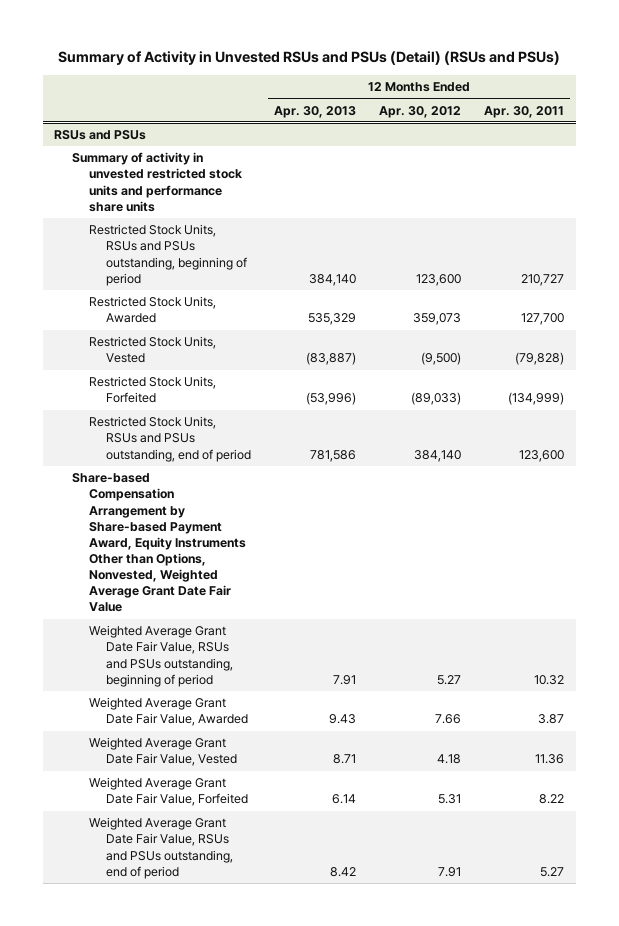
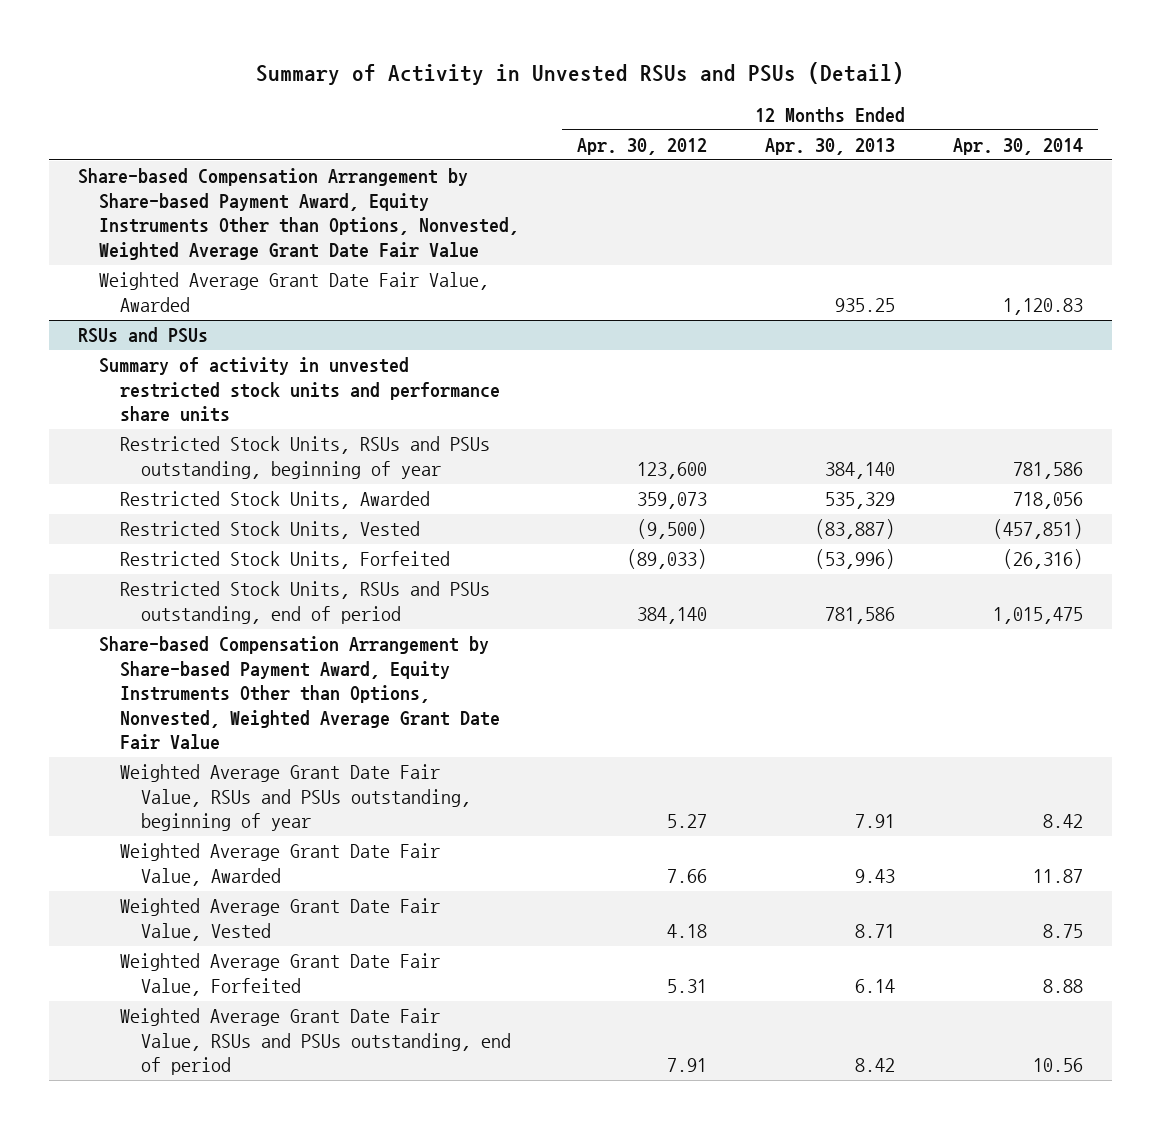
- Summary of Activity in Unvested RSUs and PSUs (Detail) (RSUs and PSUs)
+ Summary of Activity in Unvested RSUs and PSUs (Detail)
- | 12 Months Ended Apr. 30, 2013 | 12 Months Ended Apr. 30, 2012 | 12 Months Ended Apr. 30, 2011
+ | 12 Months Ended Apr. 30, 2012 | 12 Months Ended Apr. 30, 2013 | 12 Months Ended Apr. 30, 2014
+ Share-based Compensation Arrangement by Share-based Payment Award, Equity Instruments Other than Options, Nonvested, Weighted Average Grant Date Fair Value
+ Weighted Average Grant Date Fair Value, Awarded | | 935.25 | 1,120.83
@ RSUs and PSUs
- Restricted Stock Units, RSUs and PSUs outstanding, beginning of period | 384,140 | 123,600 | 210,727
+ Restricted Stock Units, RSUs and PSUs outstanding, beginning of year | 123,600 | 384,140 | 781,586
- Weighted Average Grant Date Fair Value, RSUs and PSUs outstanding, beginning of period | 7.91 | 5.27 | 10.32
+ Weighted Average Grant Date Fair Value, RSUs and PSUs outstanding, beginning of year | 5.27 | 7.91 | 8.42

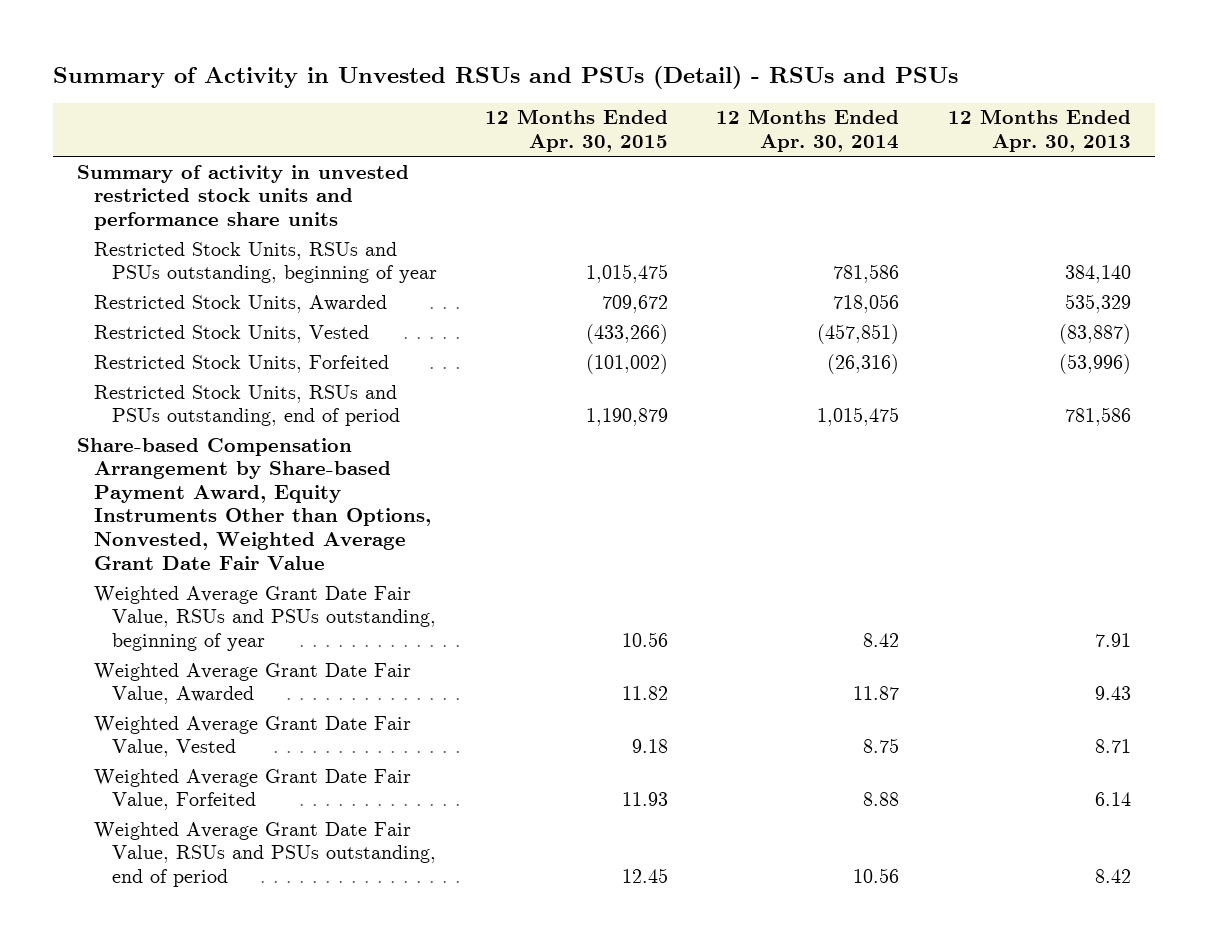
- Summary of Activity in Unvested RSUs and PSUs (Detail)
+ Summary of Activity in Unvested RSUs and PSUs (Detail) - RSUs and PSUs
- | 12 Months Ended Apr. 30, 2012 | 12 Months Ended Apr. 30, 2013 | 12 Months Ended Apr. 30, 2014
+ | 12 Months Ended Apr. 30, 2015 | 12 Months Ended Apr. 30, 2014 | 12 Months Ended Apr. 30, 2013
- Share-based Compensation Arrangement by Share-based Payment Award, Equity Instruments Other than Options, Nonvested, Weighted Average Grant Date Fair Value
- Weighted Average Grant Date Fair Value, Awarded | | 935.25 | 1,120.83
- RSUs and PSUs

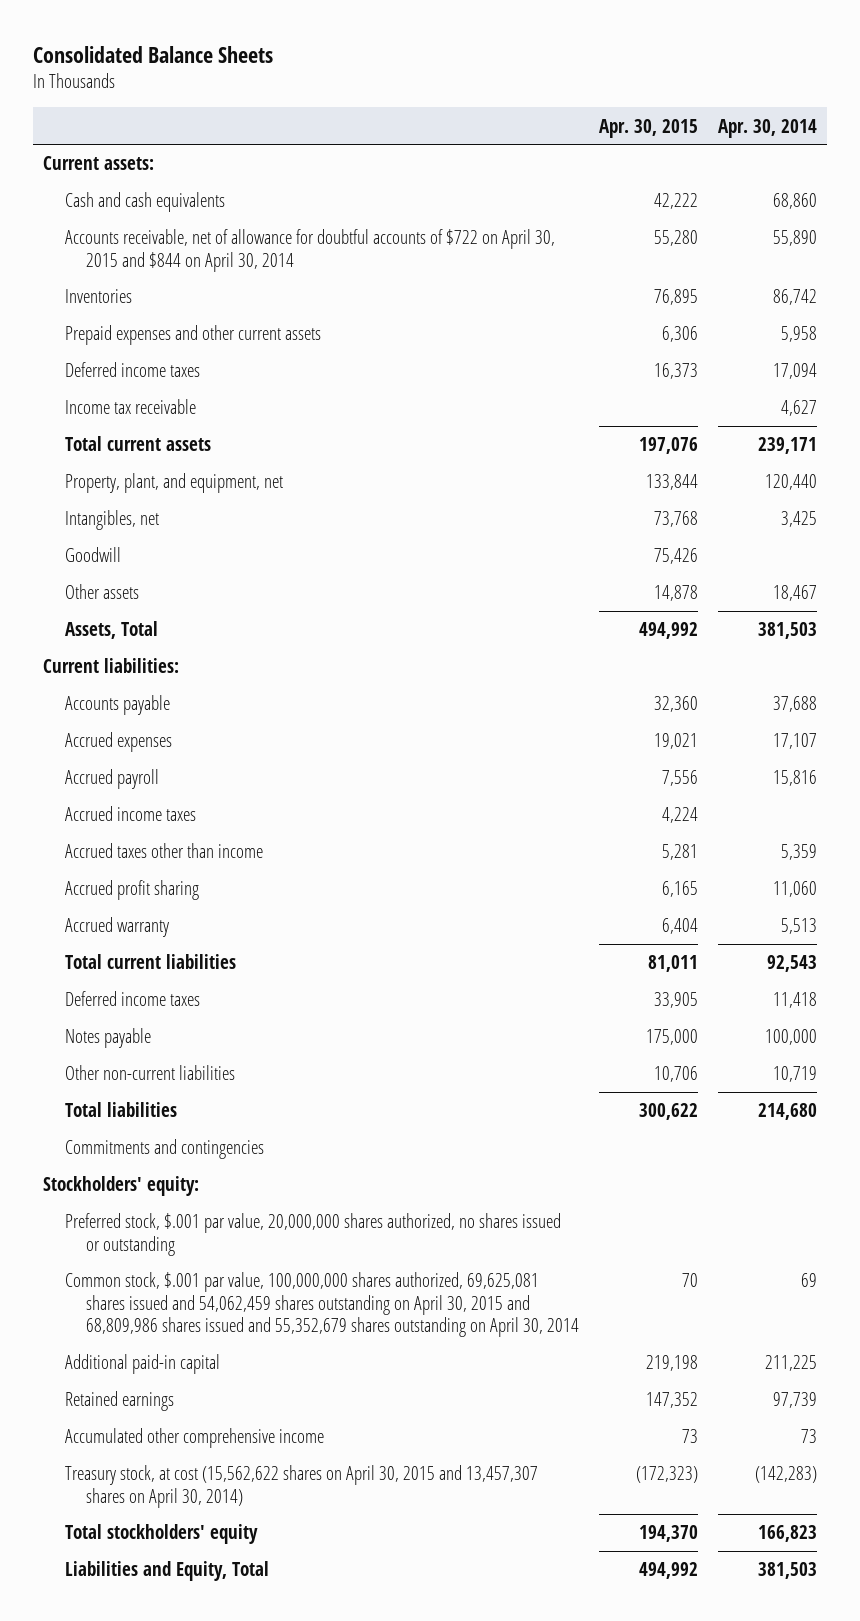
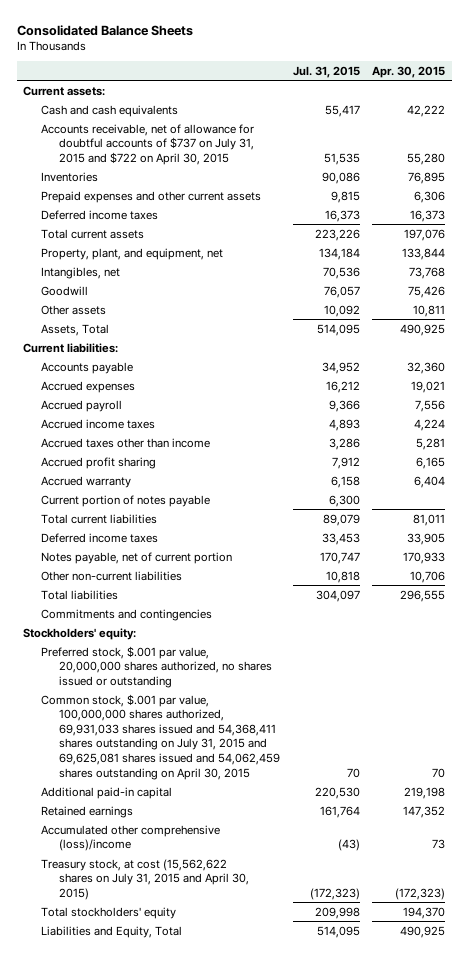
- | Apr. 30, 2015 | Apr. 30, 2014
+ | Jul. 31, 2015 | Apr. 30, 2015
- Accounts receivable, net of allowance for doubtful accounts of $722 on April 30, 2015 and $844 on April 30, 2014 | 55,280 | 55,890
+ Accounts receivable, net of allowance for doubtful accounts of $737 on July 31, 2015 and $722 on April 30, 2015 | 51,535 | 55,280
- Income tax receivable | | 4,627
- Other assets | 14,878 | 18,467
- Assets, Total | 494,992 | 381,503
+ Other assets | 10,092 | 10,811
+ Assets, Total | 514,095 | 490,925
+ Current portion of notes payable | 6,300 |
- Notes payable | 175,000 | 100,000
+ Notes payable, net of current portion | 170,747 | 170,933
- Total liabilities | 300,622 | 214,680
+ Total liabilities | 304,097 | 296,555
- Common stock, $.001 par value, 100,000,000 shares authorized, 69,625,081 shares issued and 54,062,459 shares outstanding on April 30, 2015 and 68,809,986 shares issued and 55,352,679 shares outstanding on April 30, 2014 | 70 | 69
+ Common stock, $.001 par value, 100,000,000 shares authorized, 69,931,033 shares issued and 54,368,411 shares outstanding on July 31, 2015 and 69,625,081 shares issued and 54,062,459 shares outstanding on April 30, 2015 | 70 | 70
- Accumulated other comprehensive income | 73 | 73
- Treasury stock, at cost (15,562,622 shares on April 30, 2015 and 13,457,307 shares on April 30, 2014) | (172,323) | (142,283)
+ Accumulated other comprehensive (loss)/income | (43) | 73
+ Treasury stock, at cost (15,562,622 shares on July 31, 2015 and April 30, 2015) | (172,323) | (172,323)
- Liabilities and Equity, Total | 494,992 | 381,503
+ Liabilities and Equity, Total | 514,095 | 490,925

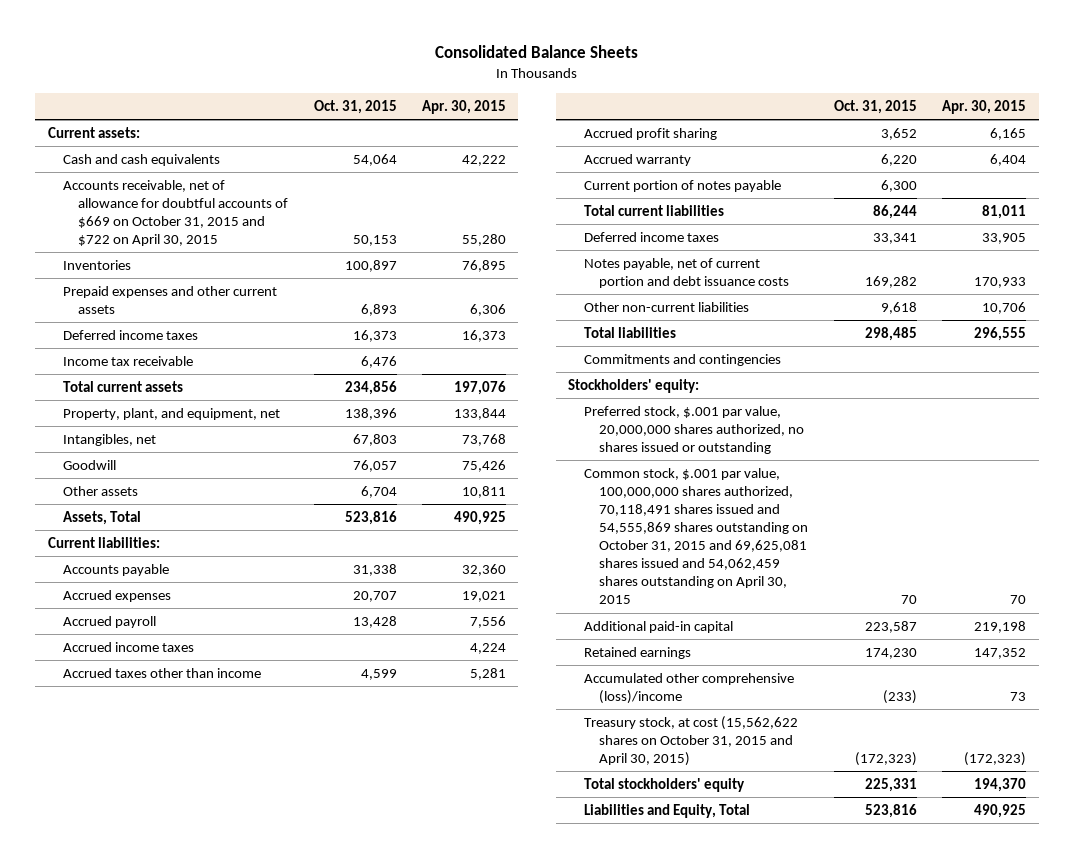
- | Jul. 31, 2015 | Apr. 30, 2015
+ | Oct. 31, 2015 | Apr. 30, 2015
- Accounts receivable, net of allowance for doubtful accounts of $737 on July 31, 2015 and $722 on April 30, 2015 | 51,535 | 55,280
+ Accounts receivable, net of allowance for doubtful accounts of $669 on October 31, 2015 and $722 on April 30, 2015 | 50,153 | 55,280
+ Income tax receivable | 6,476 |
- Notes payable, net of current portion | 170,747 | 170,933
+ Notes payable, net of current portion and debt issuance costs | 169,282 | 170,933
- Common stock, $.001 par value, 100,000,000 shares authorized, 69,931,033 shares issued and 54,368,411 shares outstanding on July 31, 2015 and 69,625,081 shares issued and 54,062,459 shares outstanding on April 30, 2015 | 70 | 70
+ Common stock, $.001 par value, 100,000,000 shares authorized, 70,118,491 shares issued and 54,555,869 shares outstanding on October 31, 2015 and 69,625,081 shares issued and 54,062,459 shares outstanding on April 30, 2015 | 70 | 70
- Treasury stock, at cost (15,562,622 shares on July 31, 2015 and April 30, 2015) | (172,323) | (172,323)
+ Treasury stock, at cost (15,562,622 shares on October 31, 2015 and April 30, 2015) | (172,323) | (172,323)

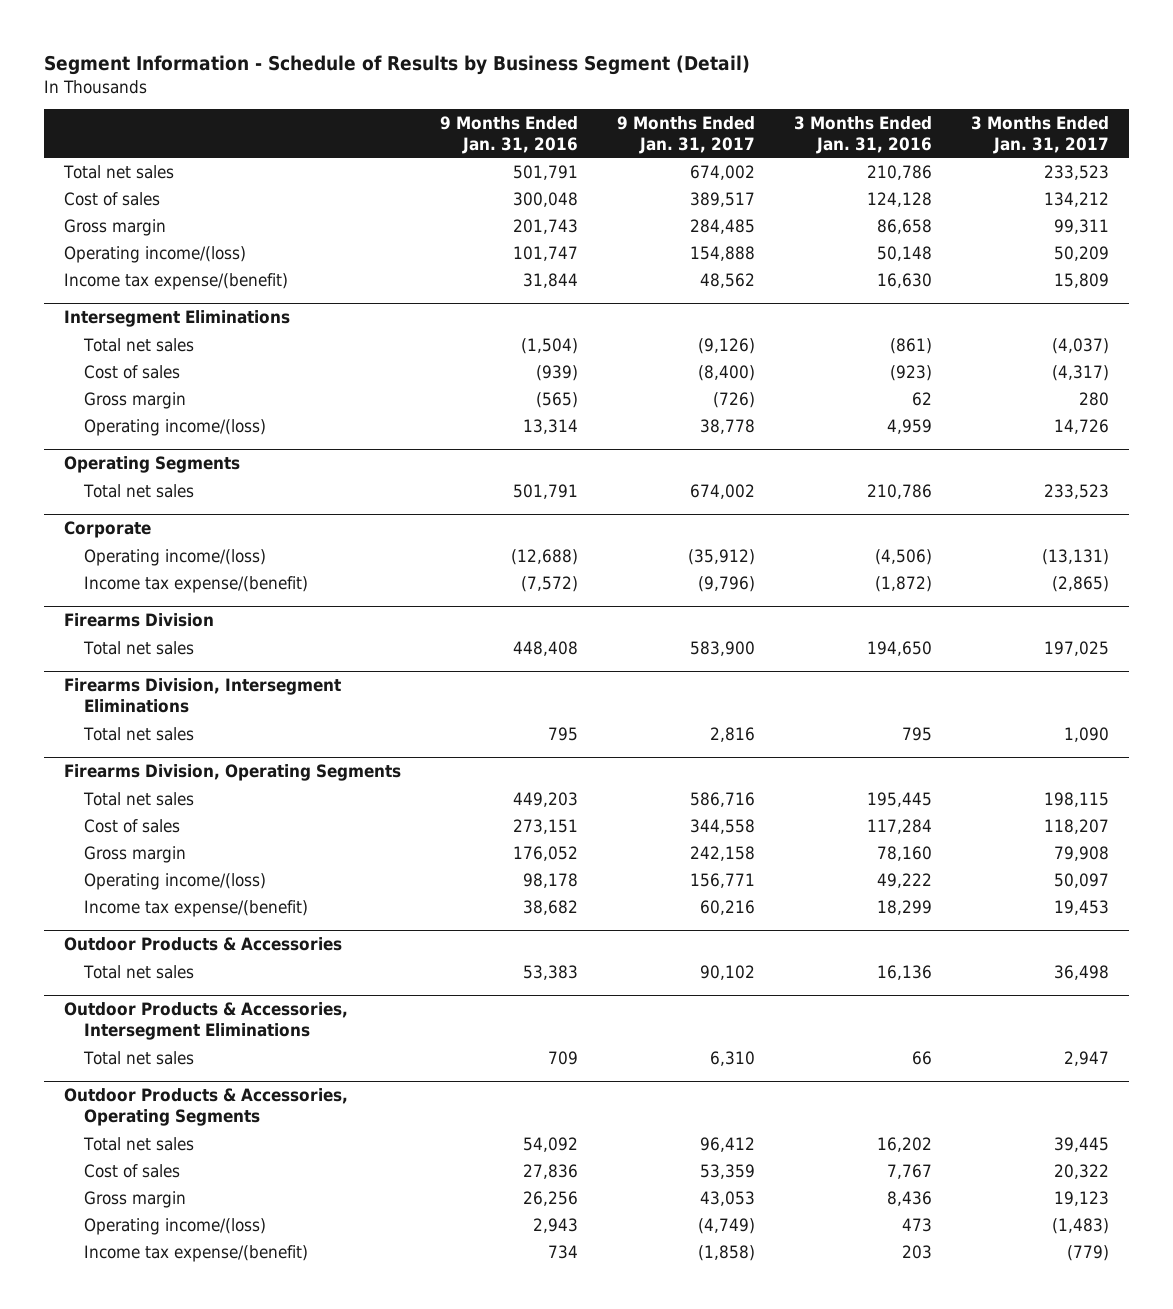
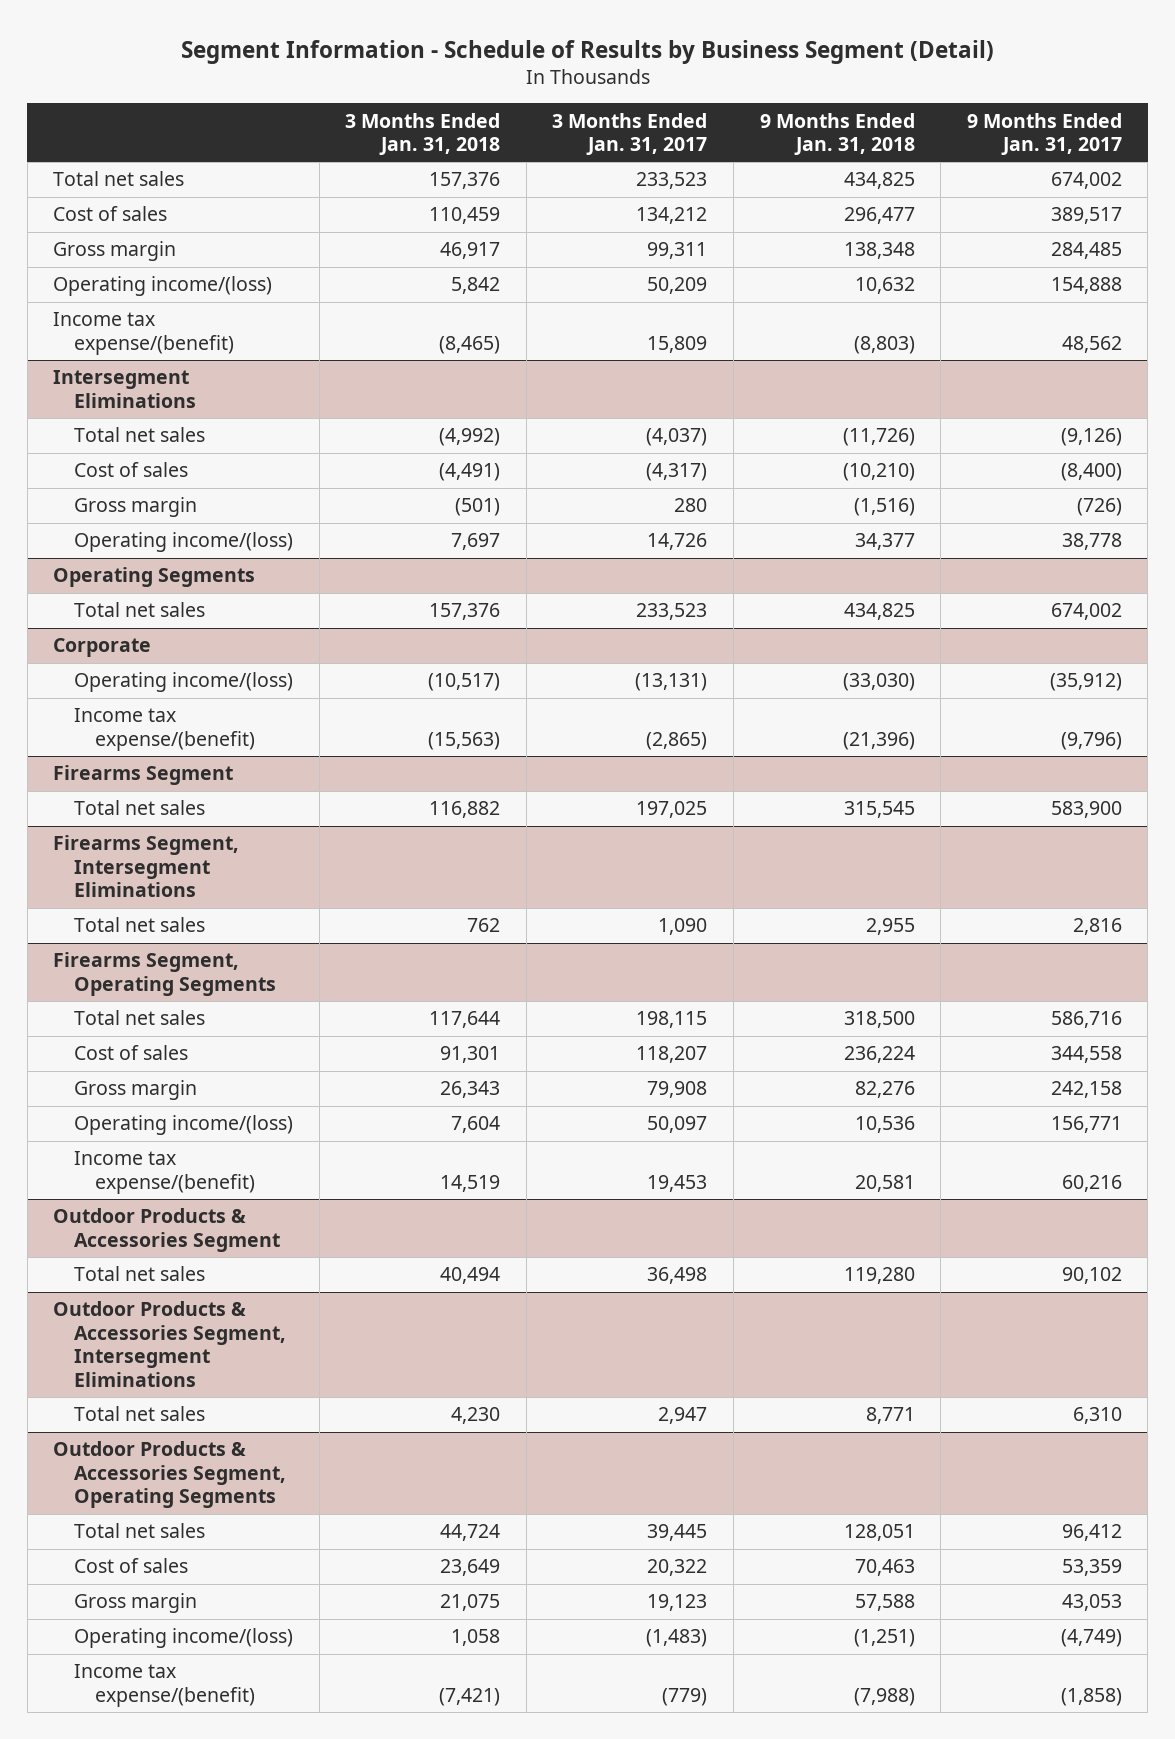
- | 9 Months Ended Jan. 31, 2016 | 9 Months Ended Jan. 31, 2017 | 3 Months Ended Jan. 31, 2016 | 3 Months Ended Jan. 31, 2017
+ | 3 Months Ended Jan. 31, 2018 | 3 Months Ended Jan. 31, 2017 | 9 Months Ended Jan. 31, 2018 | 9 Months Ended Jan. 31, 2017
- Firearms Division
+ Firearms Segment
- Firearms Division, Intersegment Eliminations
+ Firearms Segment, Intersegment Eliminations
- Firearms Division, Operating Segments
+ Firearms Segment, Operating Segments
- Outdoor Products & Accessories
+ Outdoor Products & Accessories Segment
- Outdoor Products & Accessories, Intersegment Eliminations
+ Outdoor Products & Accessories Segment, Intersegment Eliminations
- Outdoor Products & Accessories, Operating Segments
+ Outdoor Products & Accessories Segment, Operating Segments

